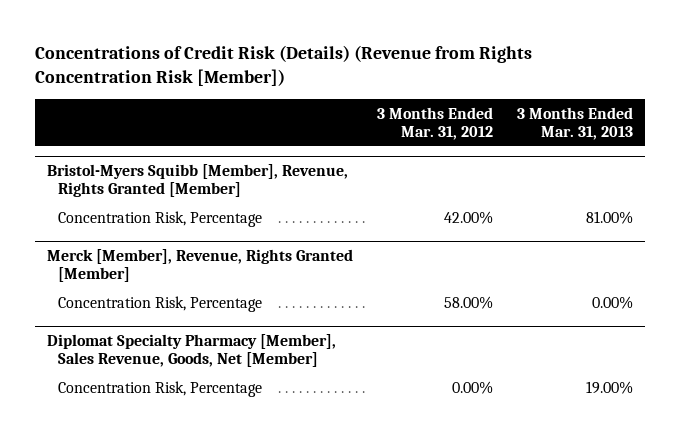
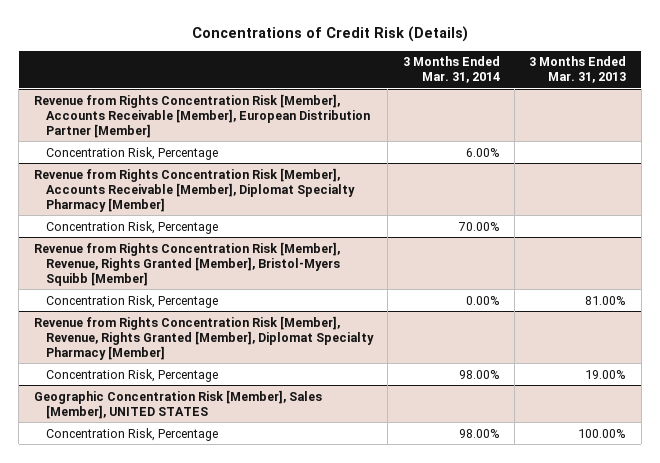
- Concentrations of Credit Risk (Details) (Revenue from Rights Concentration Risk [Member])
+ Concentrations of Credit Risk (Details)
- | 3 Months Ended Mar. 31, 2012 | 3 Months Ended Mar. 31, 2013
+ | 3 Months Ended Mar. 31, 2014 | 3 Months Ended Mar. 31, 2013
- Bristol-Myers Squibb [Member], Revenue, Rights Granted [Member]
+ Revenue from Rights Concentration Risk [Member], Accounts Receivable [Member], European Distribution Partner [Member]
+ Concentration Risk, Percentage | 6.00% |
+ Revenue from Rights Concentration Risk [Member], Accounts Receivable [Member], Diplomat Specialty Pharmacy [Member]
+ Concentration Risk, Percentage | 70.00% |
+ Revenue from Rights Concentration Risk [Member], Revenue, Rights Granted [Member], Bristol-Myers Squibb [Member]
- Merck [Member], Revenue, Rights Granted [Member]
- Concentration Risk, Percentage | 58.00% | 0.00%
- Diplomat Specialty Pharmacy [Member], Sales Revenue, Goods, Net [Member]
+ Revenue from Rights Concentration Risk [Member], Revenue, Rights Granted [Member], Diplomat Specialty Pharmacy [Member]
+ Geographic Concentration Risk [Member], Sales [Member], UNITED STATES
+ Concentration Risk, Percentage | 98.00% | 100.00%

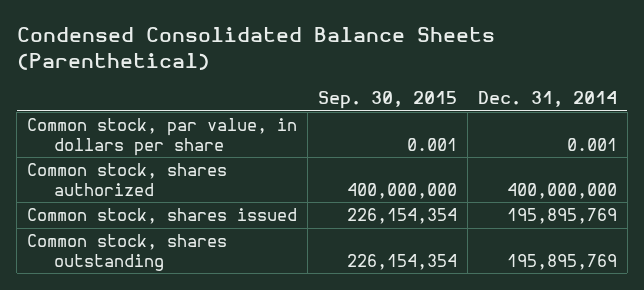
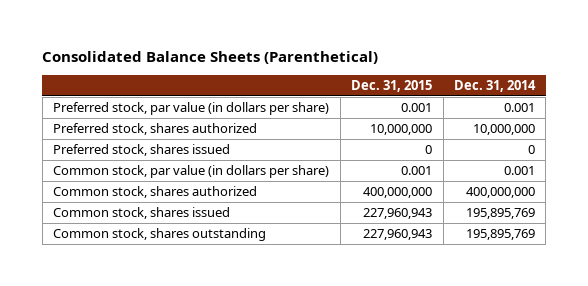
- Condensed Consolidated Balance Sheets (Parenthetical)
+ Consolidated Balance Sheets (Parenthetical)
- | Sep. 30, 2015 | Dec. 31, 2014
+ | Dec. 31, 2015 | Dec. 31, 2014
- Common stock, par value, in dollars per share | 0.001 | 0.001
+ Preferred stock, par value (in dollars per share) | 0.001 | 0.001
+ Preferred stock, shares authorized | 10,000,000 | 10,000,000
+ Preferred stock, shares issued | 0 | 0
+ Common stock, par value (in dollars per share) | 0.001 | 0.001

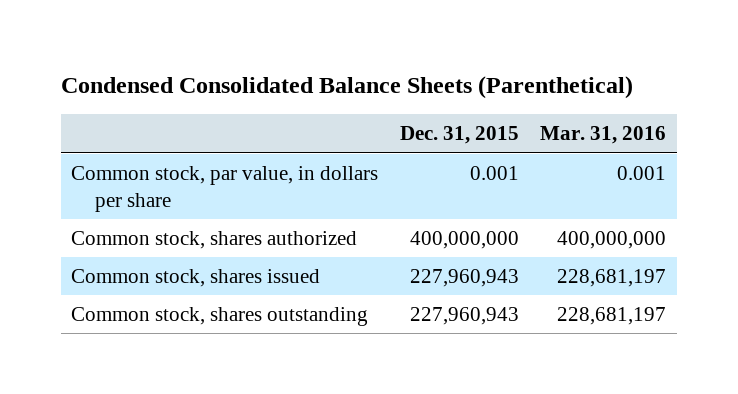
- Consolidated Balance Sheets (Parenthetical)
+ Condensed Consolidated Balance Sheets (Parenthetical)
- | Dec. 31, 2015 | Dec. 31, 2014
+ | Dec. 31, 2015 | Mar. 31, 2016
- Preferred stock, par value (in dollars per share) | 0.001 | 0.001
- Preferred stock, shares authorized | 10,000,000 | 10,000,000
- Preferred stock, shares issued | 0 | 0
- Common stock, par value (in dollars per share) | 0.001 | 0.001
+ Common stock, par value, in dollars per share | 0.001 | 0.001

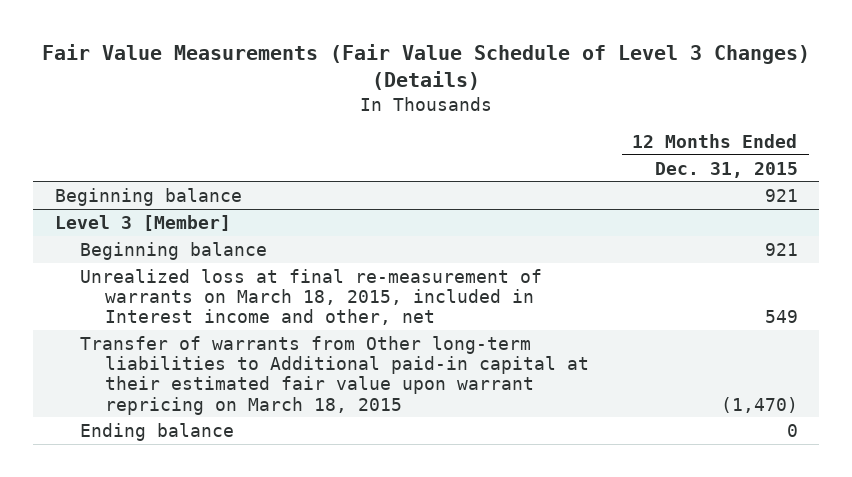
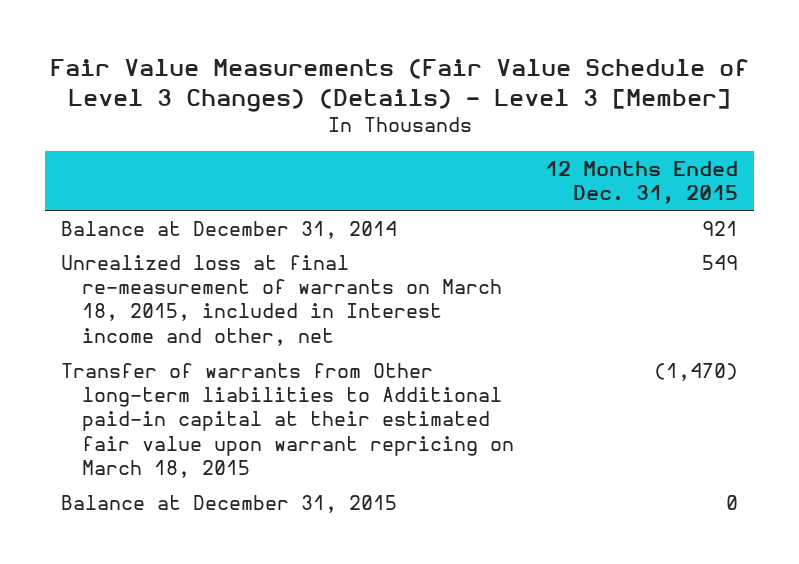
- Fair Value Measurements (Fair Value Schedule of Level 3 Changes) (Details)
+ Fair Value Measurements (Fair Value Schedule of Level 3 Changes) (Details) - Level 3 [Member]
- Beginning balance | 921
- Level 3 [Member]
- Beginning balance | 921
+ Balance at December 31, 2014 | 921
- Ending balance | 0
+ Balance at December 31, 2015 | 0

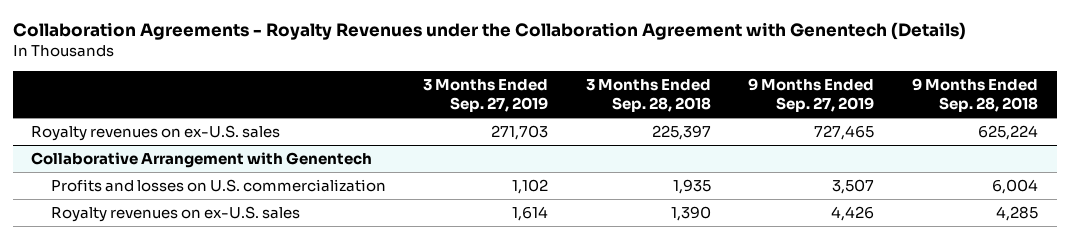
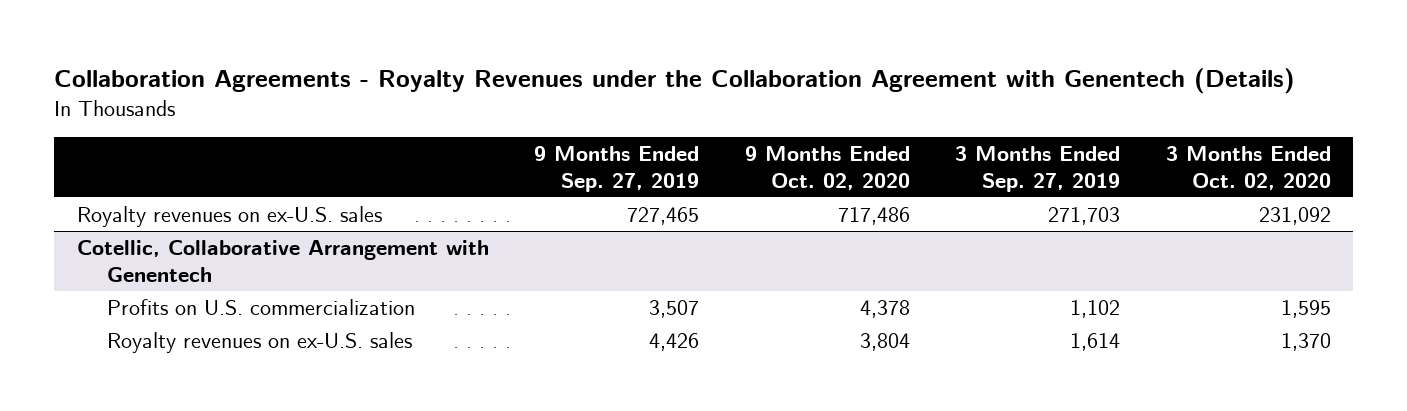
- | 3 Months Ended Sep. 27, 2019 | 3 Months Ended Sep. 28, 2018 | 9 Months Ended Sep. 27, 2019 | 9 Months Ended Sep. 28, 2018
+ | 9 Months Ended Sep. 27, 2019 | 9 Months Ended Oct. 02, 2020 | 3 Months Ended Sep. 27, 2019 | 3 Months Ended Oct. 02, 2020
- Collaborative Arrangement with Genentech
- Profits and losses on U.S. commercialization | 1,102 | 1,935 | 3,507 | 6,004
+ Cotellic, Collaborative Arrangement with Genentech
+ Profits on U.S. commercialization | 3,507 | 4,378 | 1,102 | 1,595

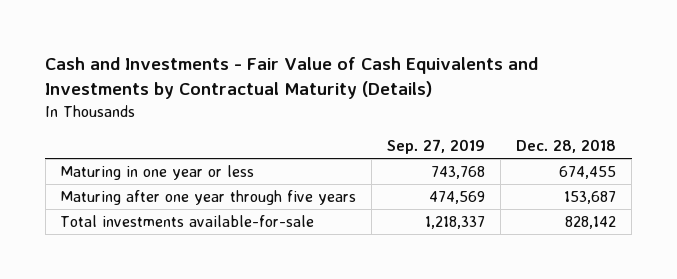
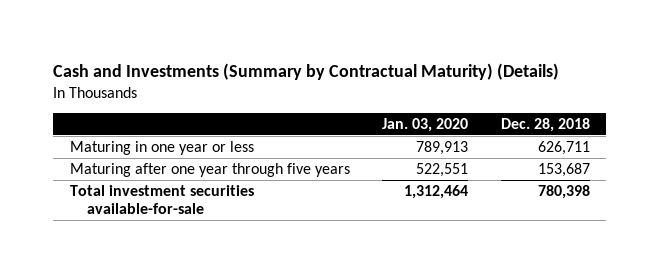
- Cash and Investments - Fair Value of Cash Equivalents and Investments by Contractual Maturity (Details)
+ Cash and Investments (Summary by Contractual Maturity) (Details)
- | Sep. 27, 2019 | Dec. 28, 2018
+ | Jan. 03, 2020 | Dec. 28, 2018
- Maturing in one year or less | 743,768 | 674,455
+ Maturing in one year or less | 789,913 | 626,711
- Total investments available-for-sale | 1,218,337 | 828,142
+ Total investment securities available-for-sale | 1,312,464 | 780,398

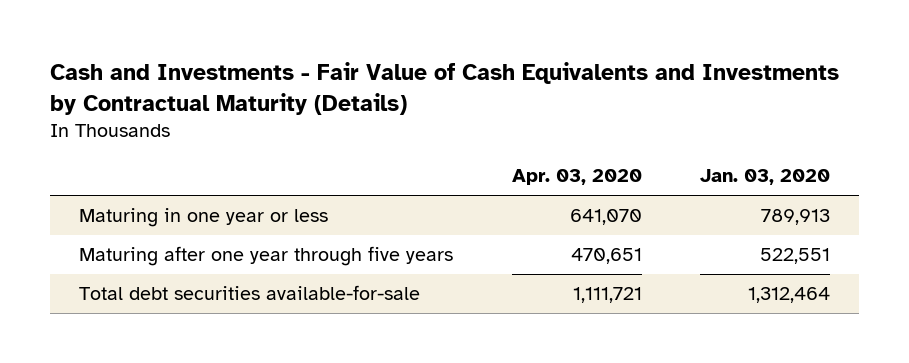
- Cash and Investments (Summary by Contractual Maturity) (Details)
+ Cash and Investments - Fair Value of Cash Equivalents and Investments by Contractual Maturity (Details)
- | Jan. 03, 2020 | Dec. 28, 2018
+ | Apr. 03, 2020 | Jan. 03, 2020
- Total investment securities available-for-sale | 1,312,464 | 780,398
+ Total debt securities available-for-sale | 1,111,721 | 1,312,464

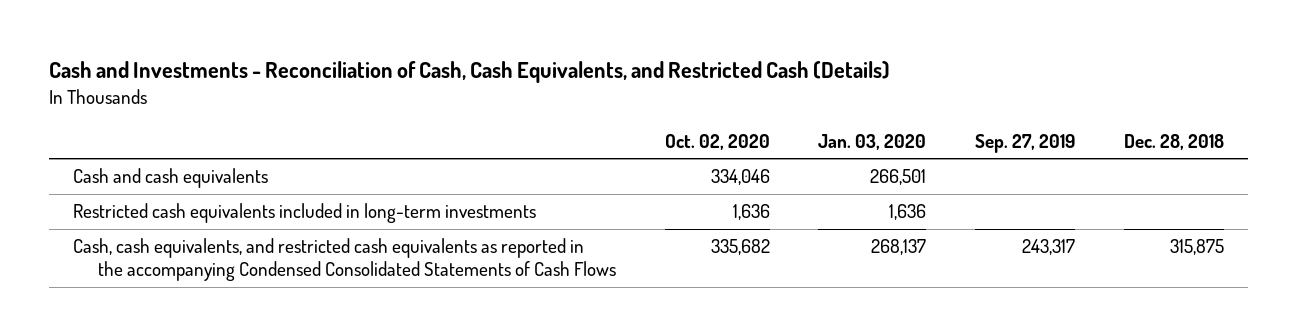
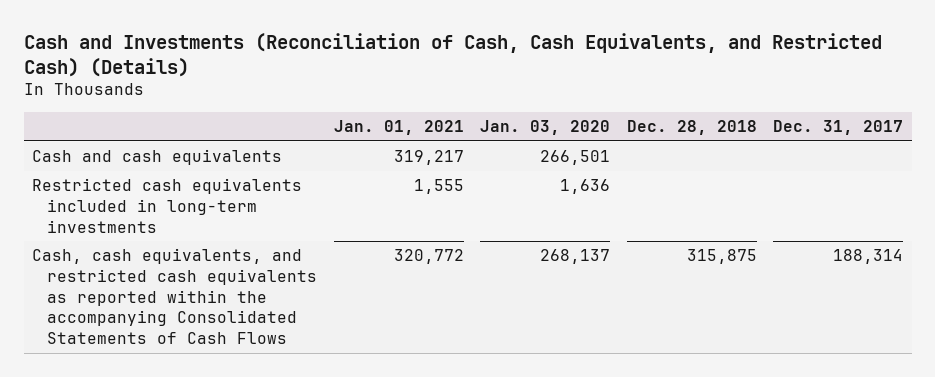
- Cash and Investments - Reconciliation of Cash, Cash Equivalents, and Restricted Cash (Details)
+ Cash and Investments (Reconciliation of Cash, Cash Equivalents, and Restricted Cash) (Details)
- | Oct. 02, 2020 | Jan. 03, 2020 | Sep. 27, 2019 | Dec. 28, 2018
+ | Jan. 01, 2021 | Jan. 03, 2020 | Dec. 28, 2018 | Dec. 31, 2017
- Cash, cash equivalents, and restricted cash equivalents as reported in the accompanying Condensed Consolidated Statements of Cash Flows | 335,682 | 268,137 | 243,317 | 315,875
+ Cash, cash equivalents, and restricted cash equivalents as reported within the accompanying Consolidated Statements of Cash Flows | 320,772 | 268,137 | 315,875 | 188,314

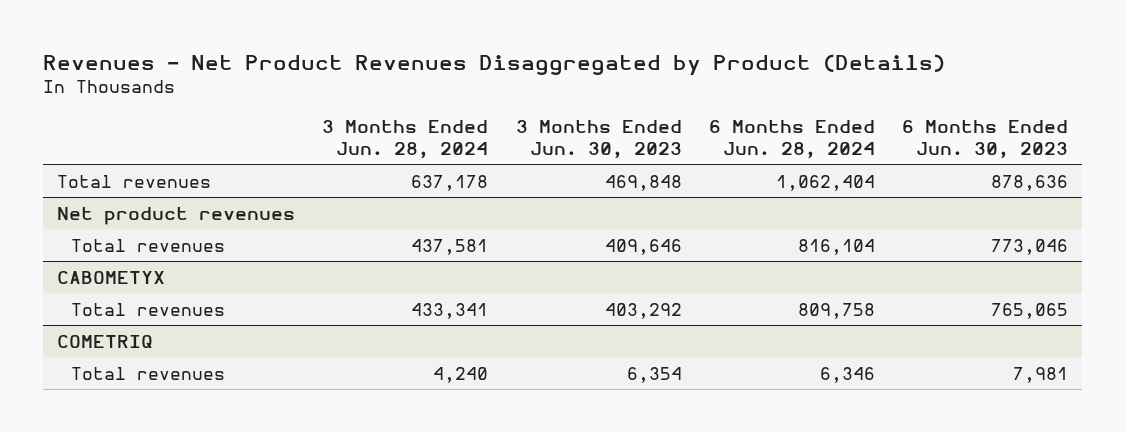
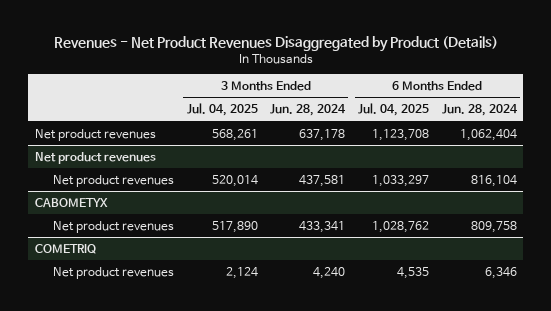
- | 3 Months Ended Jun. 28, 2024 | 3 Months Ended Jun. 30, 2023 | 6 Months Ended Jun. 28, 2024 | 6 Months Ended Jun. 30, 2023
+ | 3 Months Ended Jul. 04, 2025 | 3 Months Ended Jun. 28, 2024 | 6 Months Ended Jul. 04, 2025 | 6 Months Ended Jun. 28, 2024
- Total revenues | 637,178 | 469,848 | 1,062,404 | 878,636
+ Net product revenues | 568,261 | 637,178 | 1,123,708 | 1,062,404
@ Net product revenues
- Total revenues | 437,581 | 409,646 | 816,104 | 773,046
+ Net product revenues | 520,014 | 437,581 | 1,033,297 | 816,104
@ CABOMETYX
- Total revenues | 433,341 | 403,292 | 809,758 | 765,065
+ Net product revenues | 517,890 | 433,341 | 1,028,762 | 809,758
@ COMETRIQ
- Total revenues | 4,240 | 6,354 | 6,346 | 7,981
+ Net product revenues | 2,124 | 4,240 | 4,535 | 6,346

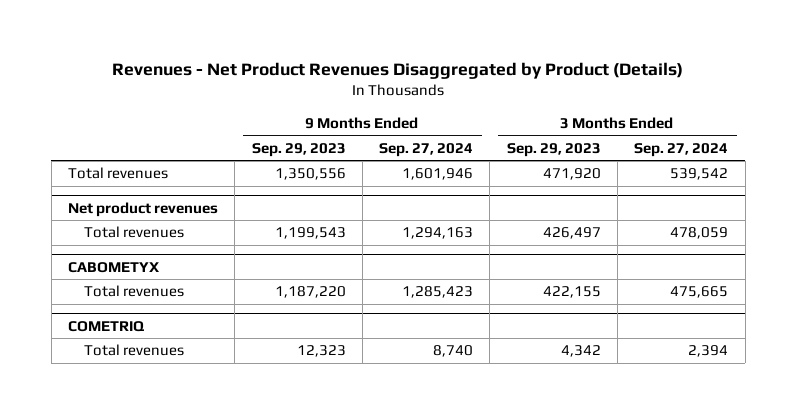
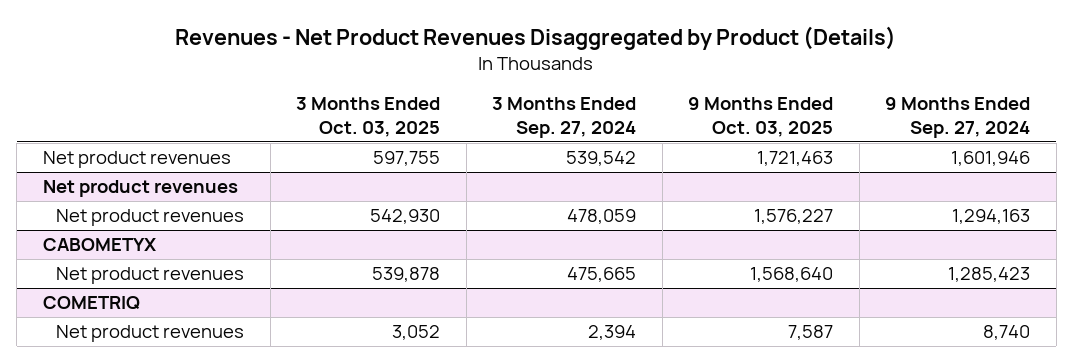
- | 9 Months Ended Sep. 29, 2023 | 9 Months Ended Sep. 27, 2024 | 3 Months Ended Sep. 29, 2023 | 3 Months Ended Sep. 27, 2024
+ | 3 Months Ended Oct. 03, 2025 | 3 Months Ended Sep. 27, 2024 | 9 Months Ended Oct. 03, 2025 | 9 Months Ended Sep. 27, 2024
- Total revenues | 1,350,556 | 1,601,946 | 471,920 | 539,542
+ Net product revenues | 597,755 | 539,542 | 1,721,463 | 1,601,946
@ Net product revenues
- Total revenues | 1,199,543 | 1,294,163 | 426,497 | 478,059
+ Net product revenues | 542,930 | 478,059 | 1,576,227 | 1,294,163
@ CABOMETYX
- Total revenues | 1,187,220 | 1,285,423 | 422,155 | 475,665
+ Net product revenues | 539,878 | 475,665 | 1,568,640 | 1,285,423
@ COMETRIQ
- Total revenues | 12,323 | 8,740 | 4,342 | 2,394
+ Net product revenues | 3,052 | 2,394 | 7,587 | 8,740

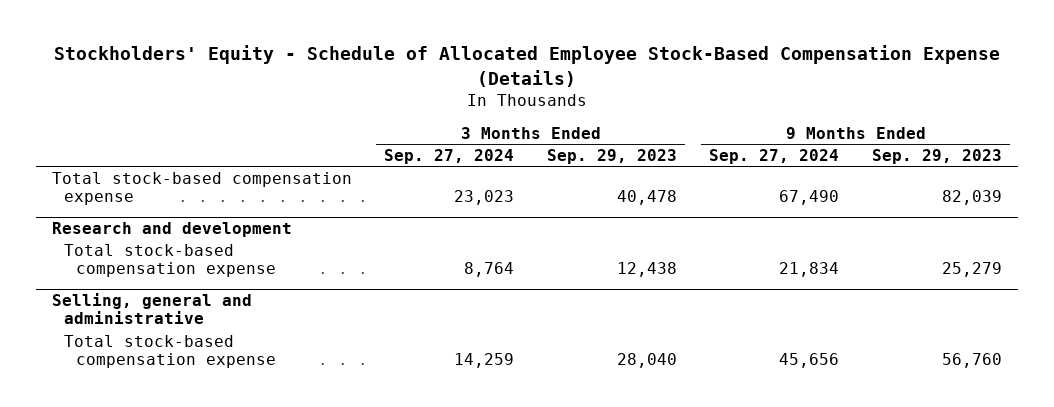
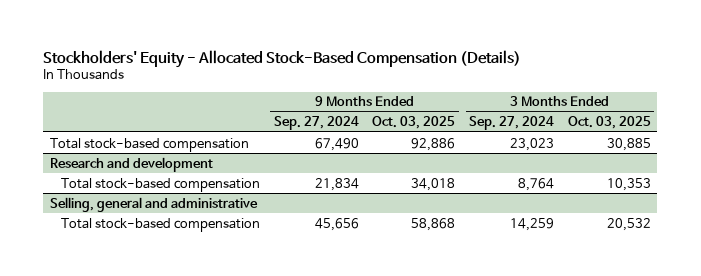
- Stockholders' Equity - Schedule of Allocated Employee Stock-Based Compensation Expense (Details)
+ Stockholders' Equity - Allocated Stock-Based Compensation (Details)
- | 3 Months Ended Sep. 27, 2024 | 3 Months Ended Sep. 29, 2023 | 9 Months Ended Sep. 27, 2024 | 9 Months Ended Sep. 29, 2023
+ | 9 Months Ended Sep. 27, 2024 | 9 Months Ended Oct. 03, 2025 | 3 Months Ended Sep. 27, 2024 | 3 Months Ended Oct. 03, 2025
- Total stock-based compensation expense | 23,023 | 40,478 | 67,490 | 82,039
+ Total stock-based compensation | 67,490 | 92,886 | 23,023 | 30,885
@ Research and development
- Total stock-based compensation expense | 8,764 | 12,438 | 21,834 | 25,279
+ Total stock-based compensation | 21,834 | 34,018 | 8,764 | 10,353
@ Selling, general and administrative
- Total stock-based compensation expense | 14,259 | 28,040 | 45,656 | 56,760
+ Total stock-based compensation | 45,656 | 58,868 | 14,259 | 20,532

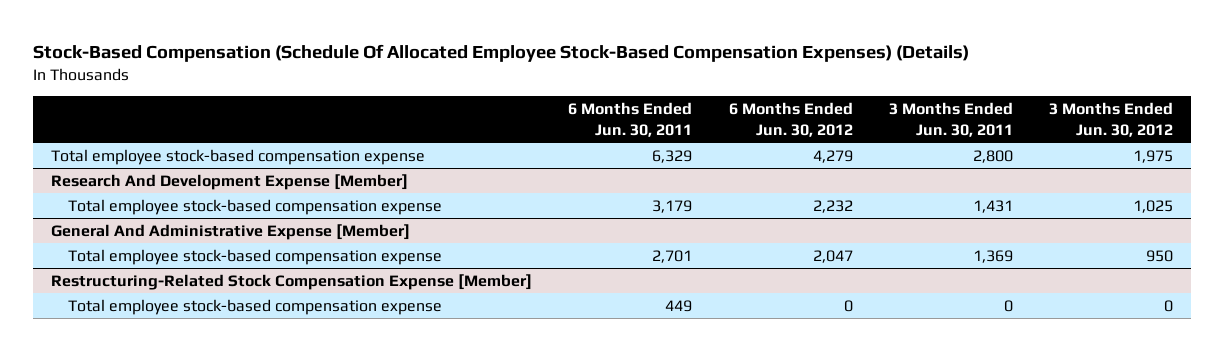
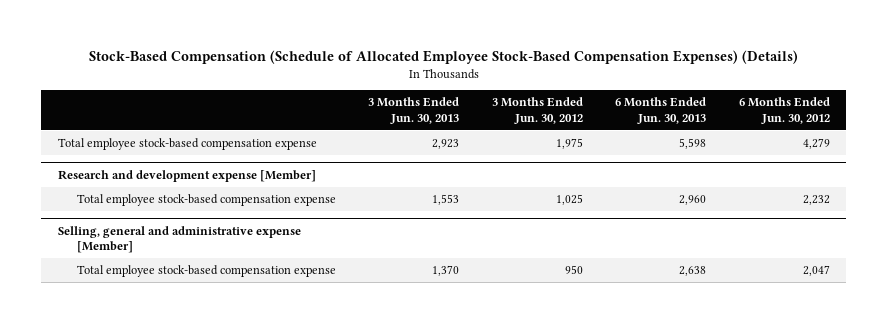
- Stock-Based Compensation (Schedule Of Allocated Employee Stock-Based Compensation Expenses) (Details)
+ Stock-Based Compensation (Schedule of Allocated Employee Stock-Based Compensation Expenses) (Details)
- | 6 Months Ended Jun. 30, 2011 | 6 Months Ended Jun. 30, 2012 | 3 Months Ended Jun. 30, 2011 | 3 Months Ended Jun. 30, 2012
+ | 3 Months Ended Jun. 30, 2013 | 3 Months Ended Jun. 30, 2012 | 6 Months Ended Jun. 30, 2013 | 6 Months Ended Jun. 30, 2012
- Research And Development Expense [Member]
+ Research and development expense [Member]
- General And Administrative Expense [Member]
+ Selling, general and administrative expense [Member]
- Restructuring-Related Stock Compensation Expense [Member]
- Total employee stock-based compensation expense | 449 | 0 | 0 | 0

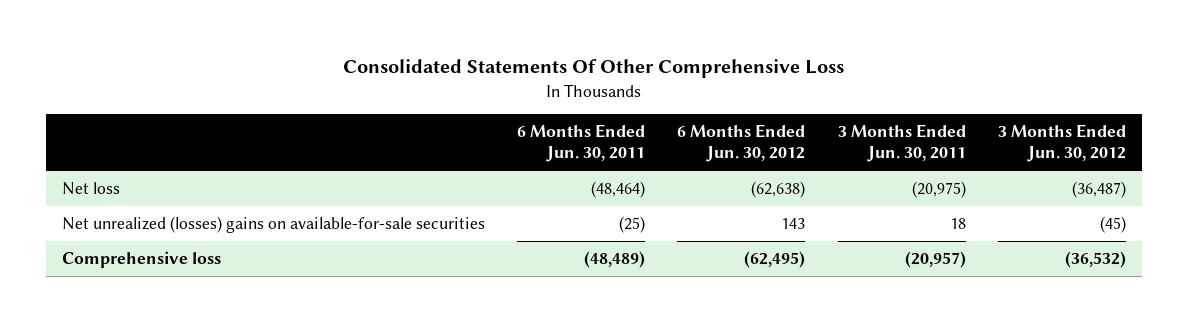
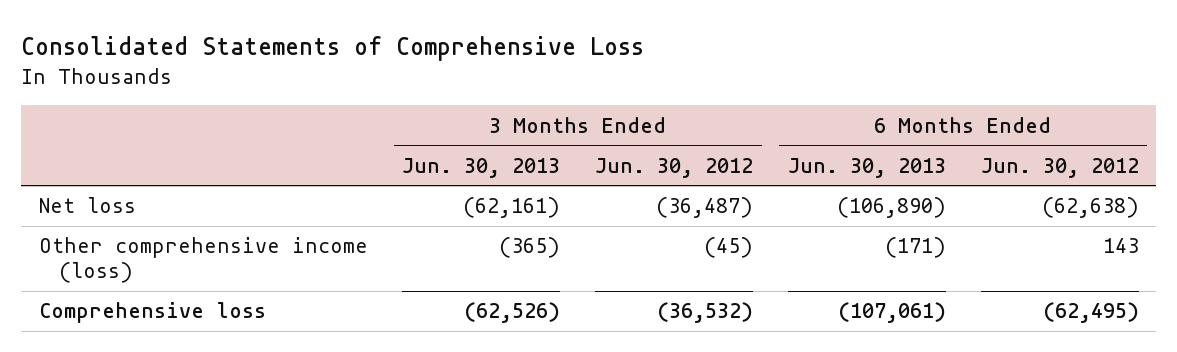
- Consolidated Statements Of Other Comprehensive Loss
+ Consolidated Statements of Comprehensive Loss
- | 6 Months Ended Jun. 30, 2011 | 6 Months Ended Jun. 30, 2012 | 3 Months Ended Jun. 30, 2011 | 3 Months Ended Jun. 30, 2012
+ | 3 Months Ended Jun. 30, 2013 | 3 Months Ended Jun. 30, 2012 | 6 Months Ended Jun. 30, 2013 | 6 Months Ended Jun. 30, 2012
- Net unrealized (losses) gains on available-for-sale securities | (25) | 143 | 18 | (45)
+ Other comprehensive income (loss) | (365) | (45) | (171) | 143

